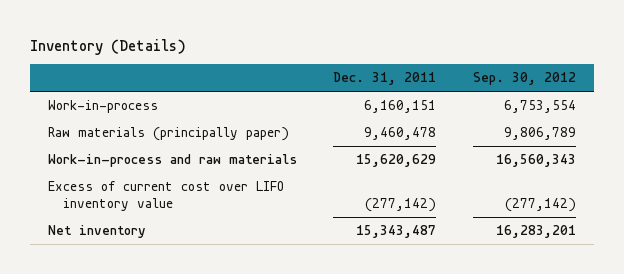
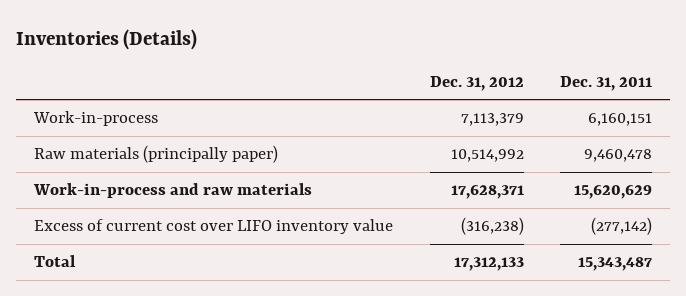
- Inventory (Details)
+ Inventories (Details)
- | Dec. 31, 2011 | Sep. 30, 2012
+ | Dec. 31, 2012 | Dec. 31, 2011
- Net inventory | 15,343,487 | 16,283,201
+ Total | 17,312,133 | 15,343,487

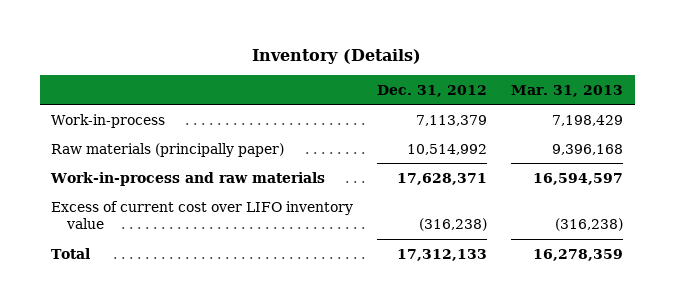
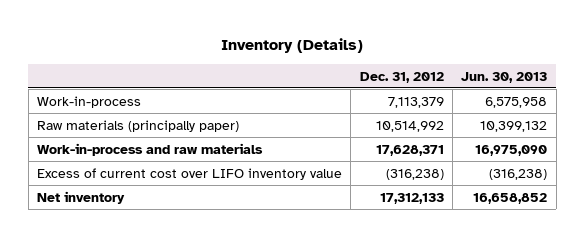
- | Dec. 31, 2012 | Mar. 31, 2013
+ | Dec. 31, 2012 | Jun. 30, 2013
- Total | 17,312,133 | 16,278,359
+ Net inventory | 17,312,133 | 16,658,852

